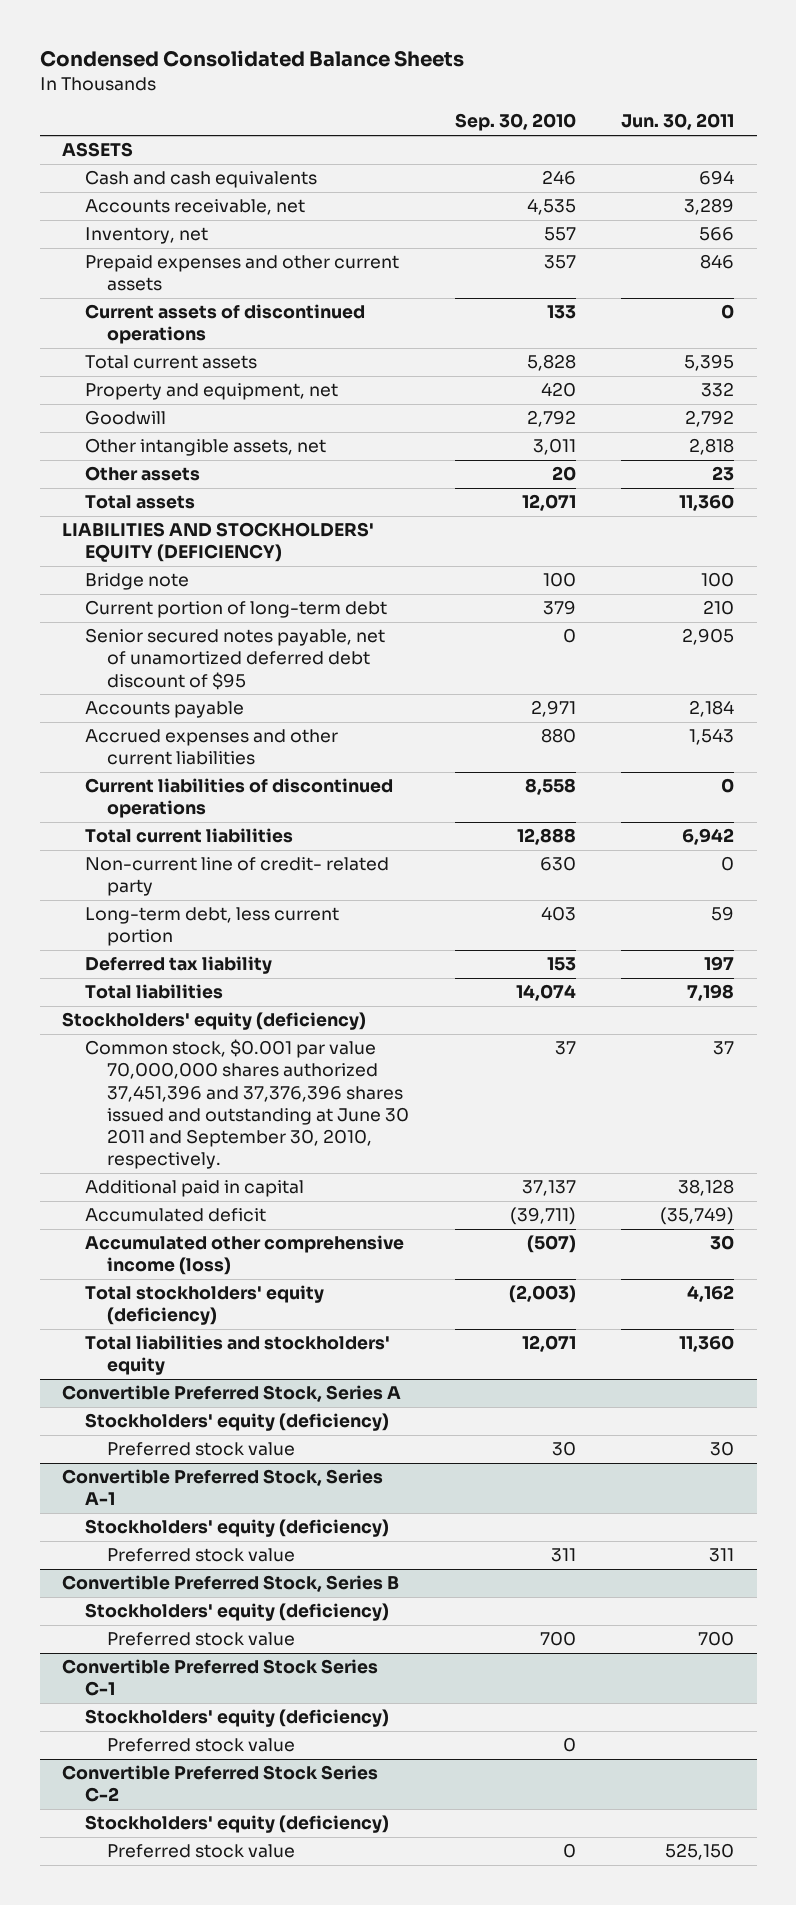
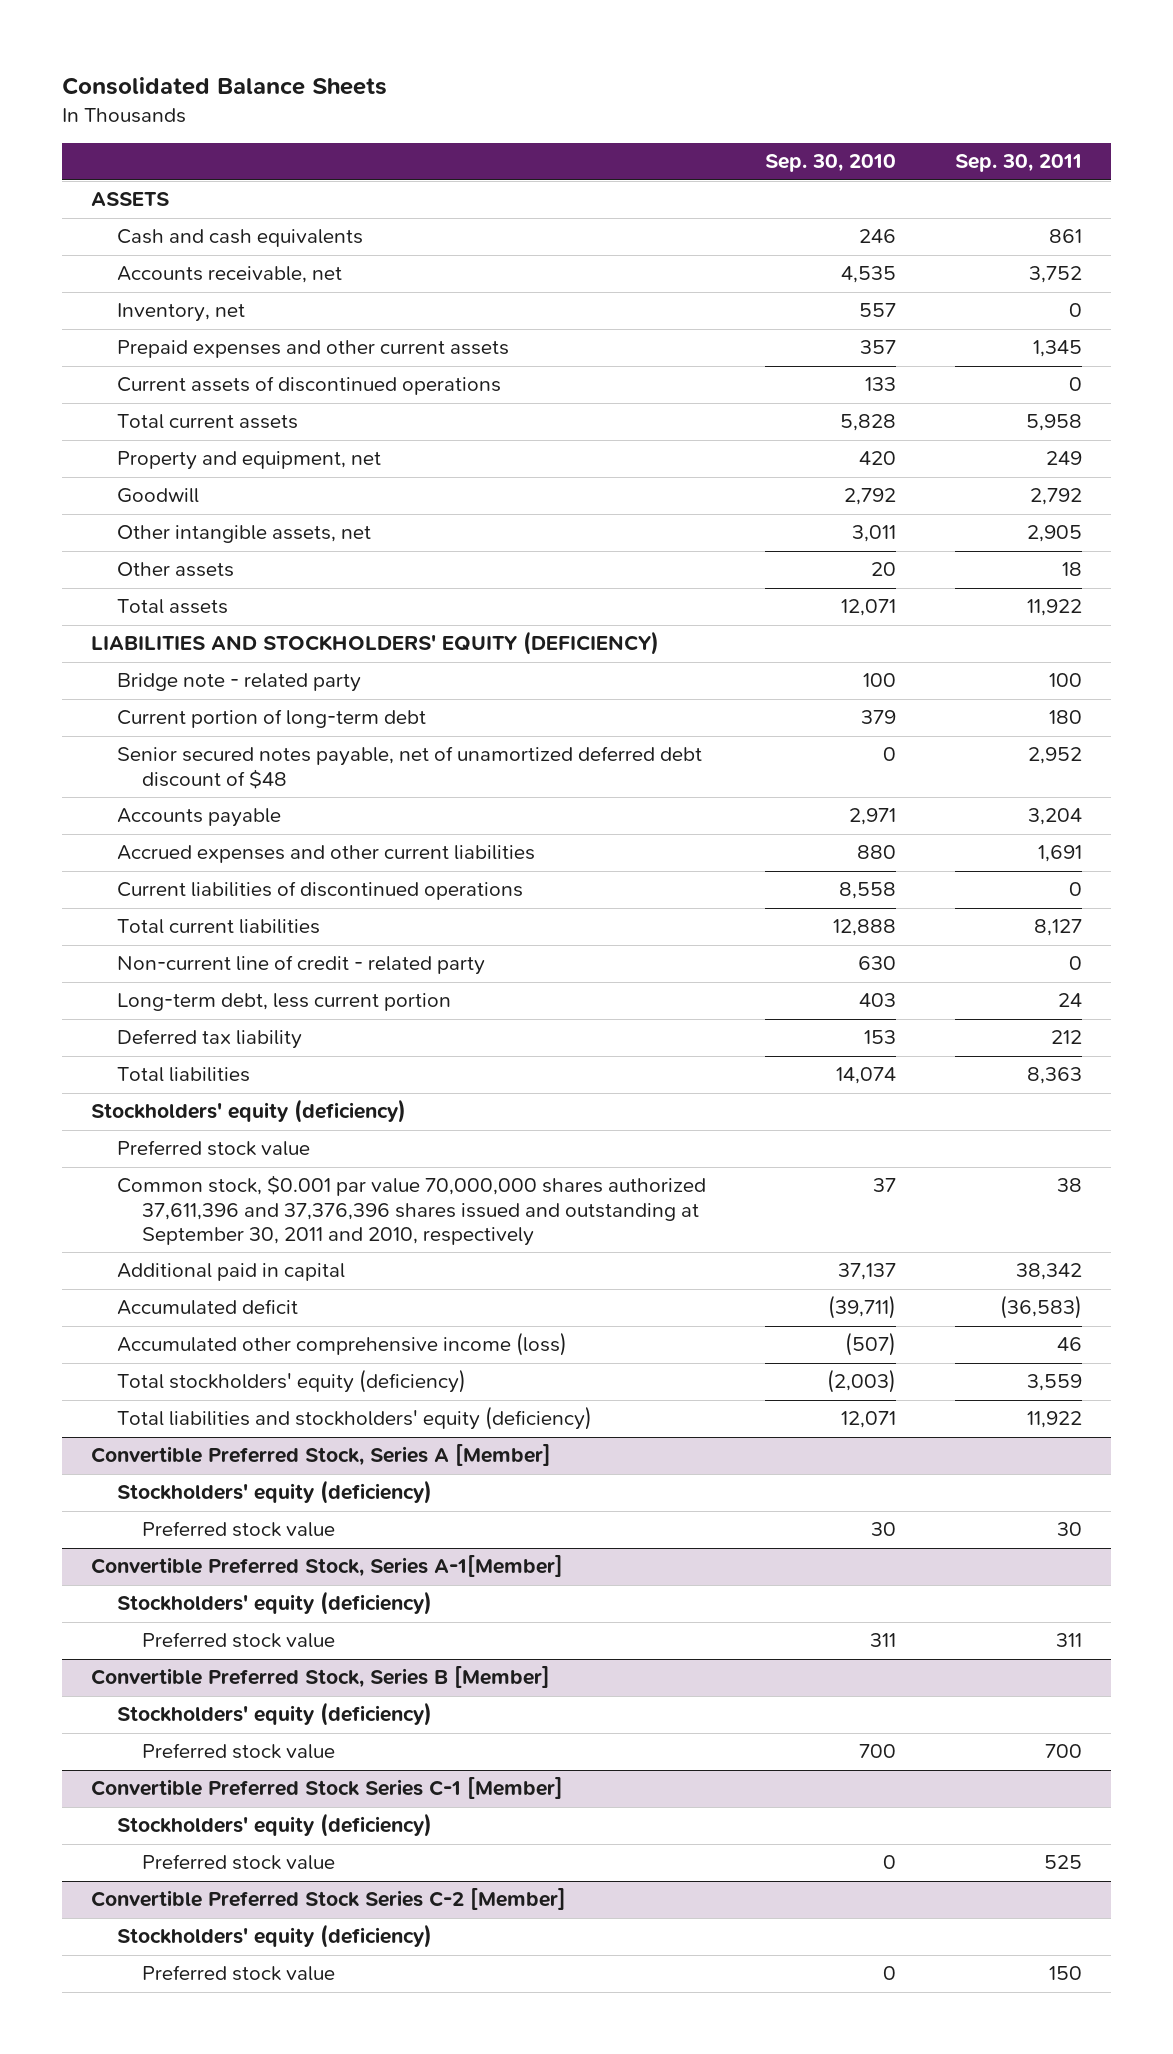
- Condensed Consolidated Balance Sheets
+ Consolidated Balance Sheets
- | Sep. 30, 2010 | Jun. 30, 2011
+ | Sep. 30, 2010 | Sep. 30, 2011
- Bridge note | 100 | 100
+ Bridge note - related party | 100 | 100
- Senior secured notes payable, net of unamortized deferred debt discount of $95 | 0 | 2,905
+ Senior secured notes payable, net of unamortized deferred debt discount of $48 | 0 | 2,952
- Non-current line of credit- related party | 630 | 0
+ Non-current line of credit - related party | 630 | 0
- Common stock, $0.001 par value 70,000,000 shares authorized 37,451,396 and 37,376,396 shares issued and outstanding at June 30 2011 and September 30, 2010, respectively. | 37 | 37
+ Preferred stock value
+ Common stock, $0.001 par value 70,000,000 shares authorized 37,611,396 and 37,376,396 shares issued and outstanding at September 30, 2011 and 2010, respectively | 37 | 38
- Total liabilities and stockholders' equity | 12,071 | 11,360
- Convertible Preferred Stock, Series A
+ Total liabilities and stockholders' equity (deficiency) | 12,071 | 11,922
+ Convertible Preferred Stock, Series A [Member]
- Convertible Preferred Stock, Series A-1
+ Convertible Preferred Stock, Series A-1[Member]
- Convertible Preferred Stock, Series B
+ Convertible Preferred Stock, Series B [Member]
- Convertible Preferred Stock Series C-1
+ Convertible Preferred Stock Series C-1 [Member]
- Convertible Preferred Stock Series C-2
+ Convertible Preferred Stock Series C-2 [Member]

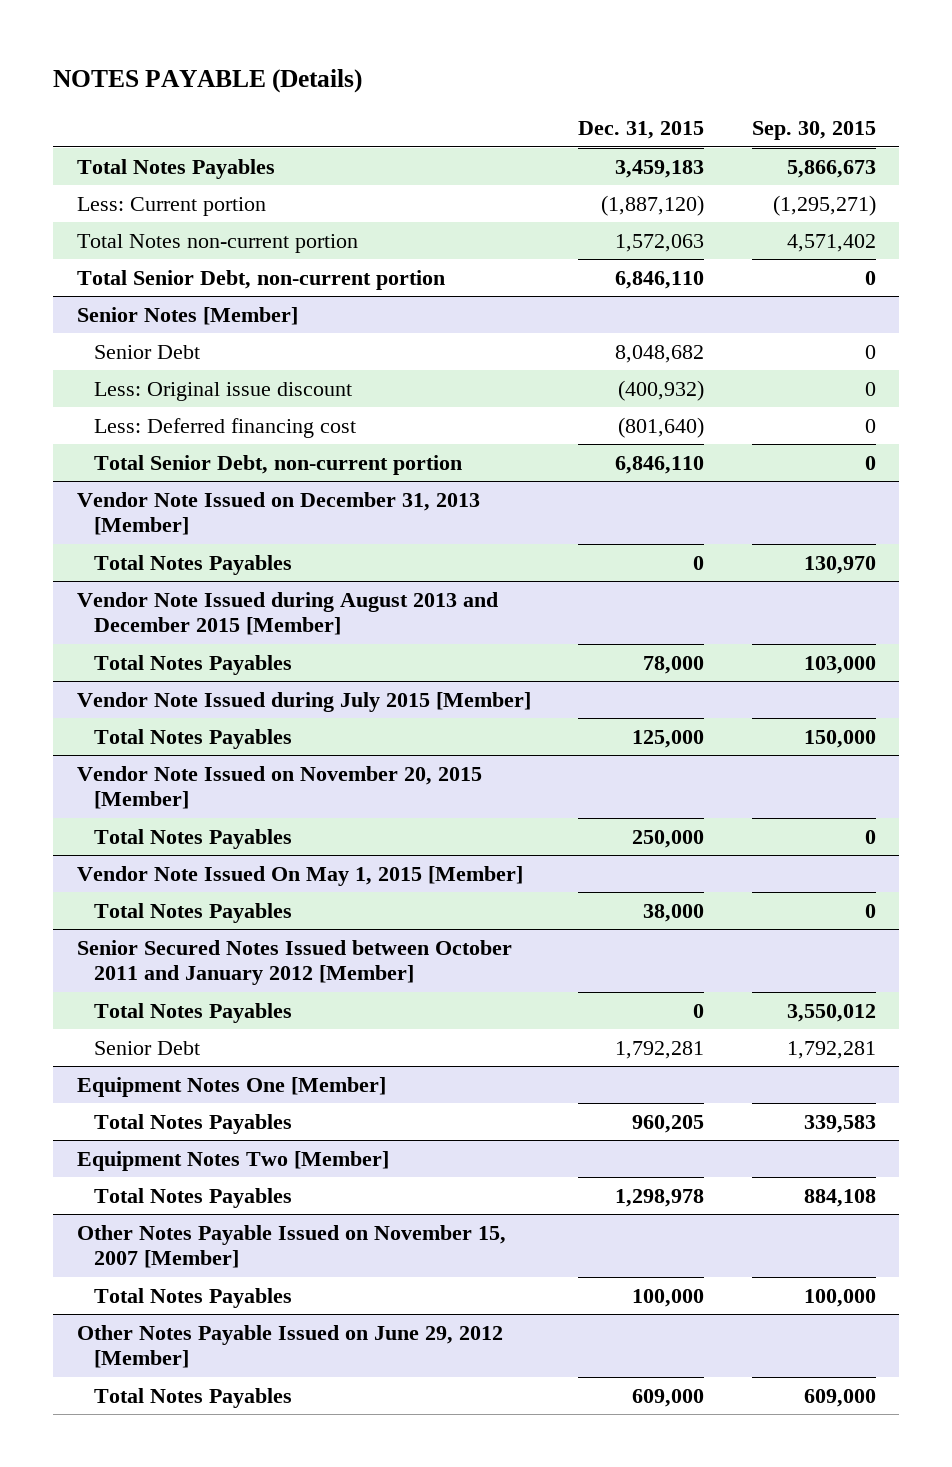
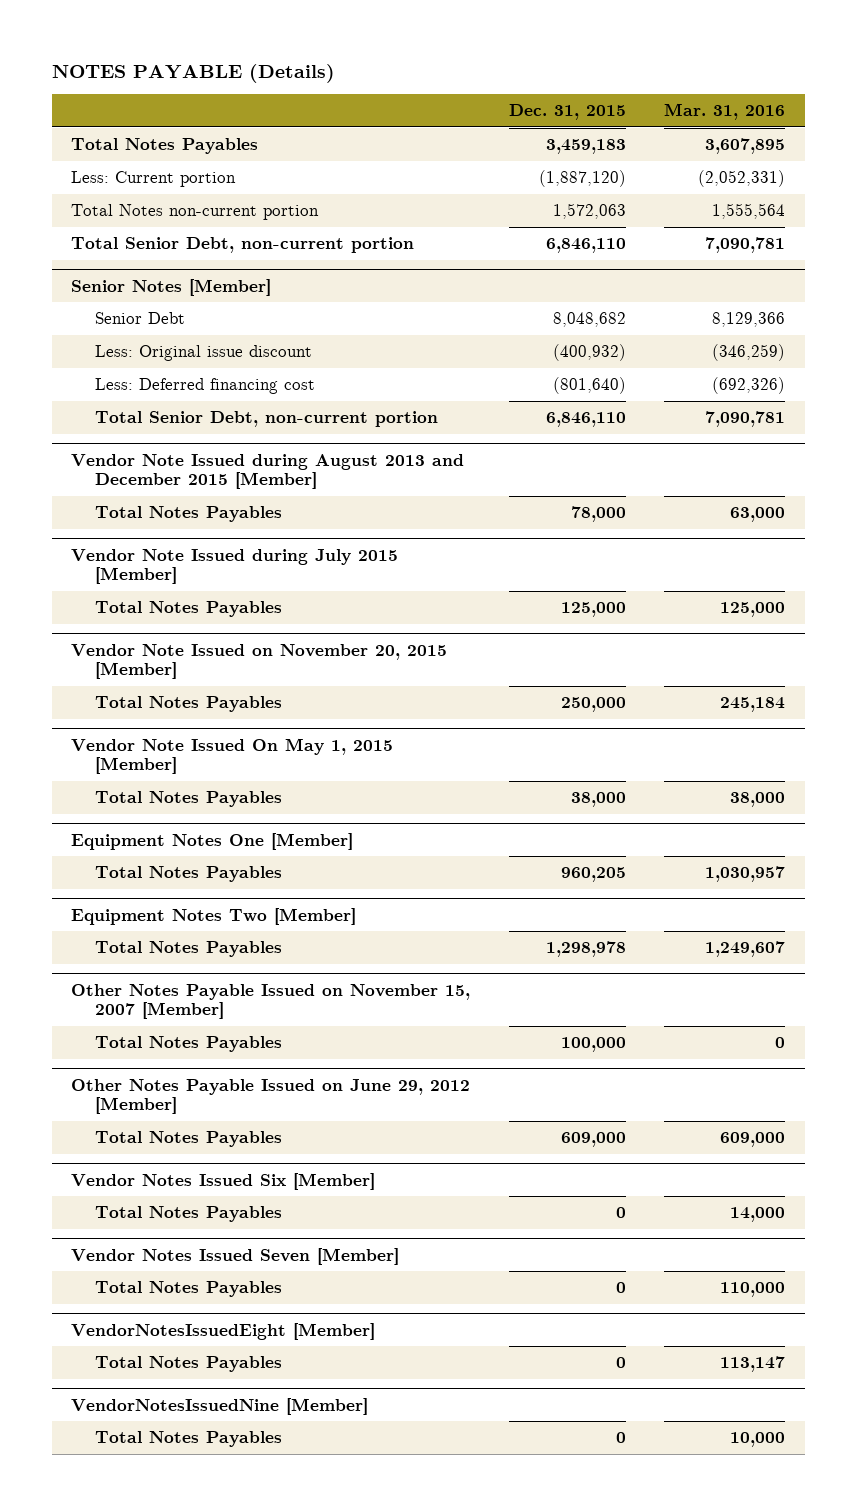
- | Dec. 31, 2015 | Sep. 30, 2015
+ | Dec. 31, 2015 | Mar. 31, 2016
- Vendor Note Issued on December 31, 2013 [Member]
- Total Notes Payables | 0 | 130,970
- Senior Secured Notes Issued between October 2011 and January 2012 [Member]
- Total Notes Payables | 0 | 3,550,012
- Senior Debt | 1,792,281 | 1,792,281
+ Vendor Notes Issued Six [Member]
+ Total Notes Payables | 0 | 14,000
+ Vendor Notes Issued Seven [Member]
+ Total Notes Payables | 0 | 110,000
+ VendorNotesIssuedEight [Member]
+ Total Notes Payables | 0 | 113,147
+ VendorNotesIssuedNine [Member]
+ Total Notes Payables | 0 | 10,000

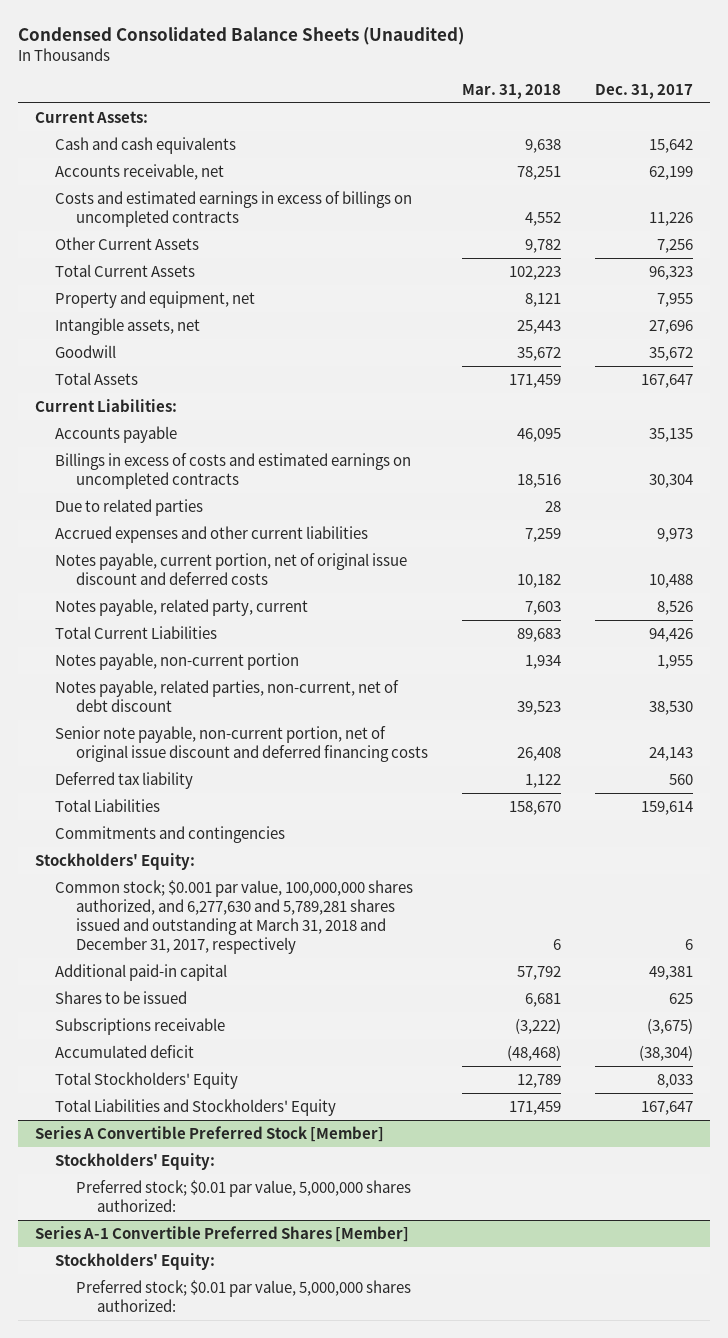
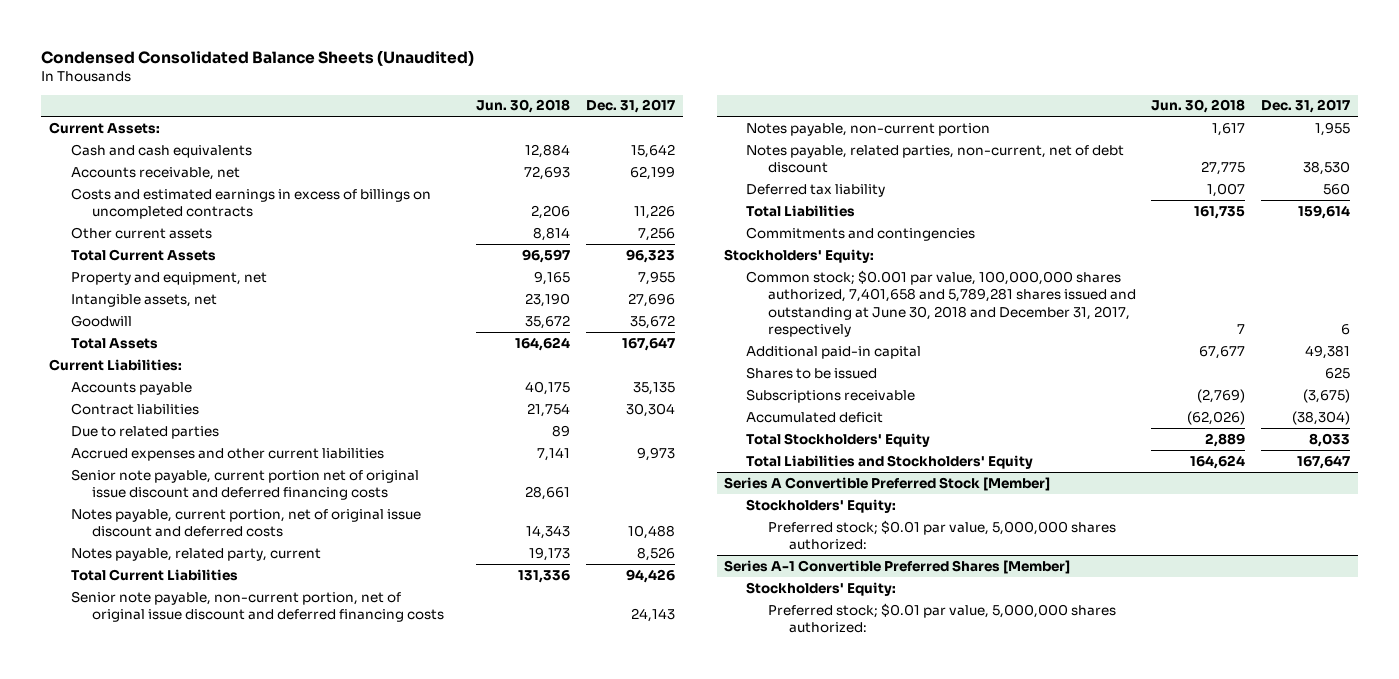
- | Mar. 31, 2018 | Dec. 31, 2017
+ | Jun. 30, 2018 | Dec. 31, 2017
- Other Current Assets | 9,782 | 7,256
+ Other current assets | 8,814 | 7,256
- Billings in excess of costs and estimated earnings on uncompleted contracts | 18,516 | 30,304
+ Contract liabilities | 21,754 | 30,304
+ Senior note payable, current portion net of original issue discount and deferred financing costs | 28,661 |
moved up: Senior note payable, non-current portion, net of original issue discount and deferred financing costs | | 24,143
- Common stock; $0.001 par value, 100,000,000 shares authorized, and 6,277,630 and 5,789,281 shares issued and outstanding at March 31, 2018 and December 31, 2017, respectively | 6 | 6
+ Common stock; $0.001 par value, 100,000,000 shares authorized, 7,401,658 and 5,789,281 shares issued and outstanding at June 30, 2018 and December 31, 2017, respectively | 7 | 6

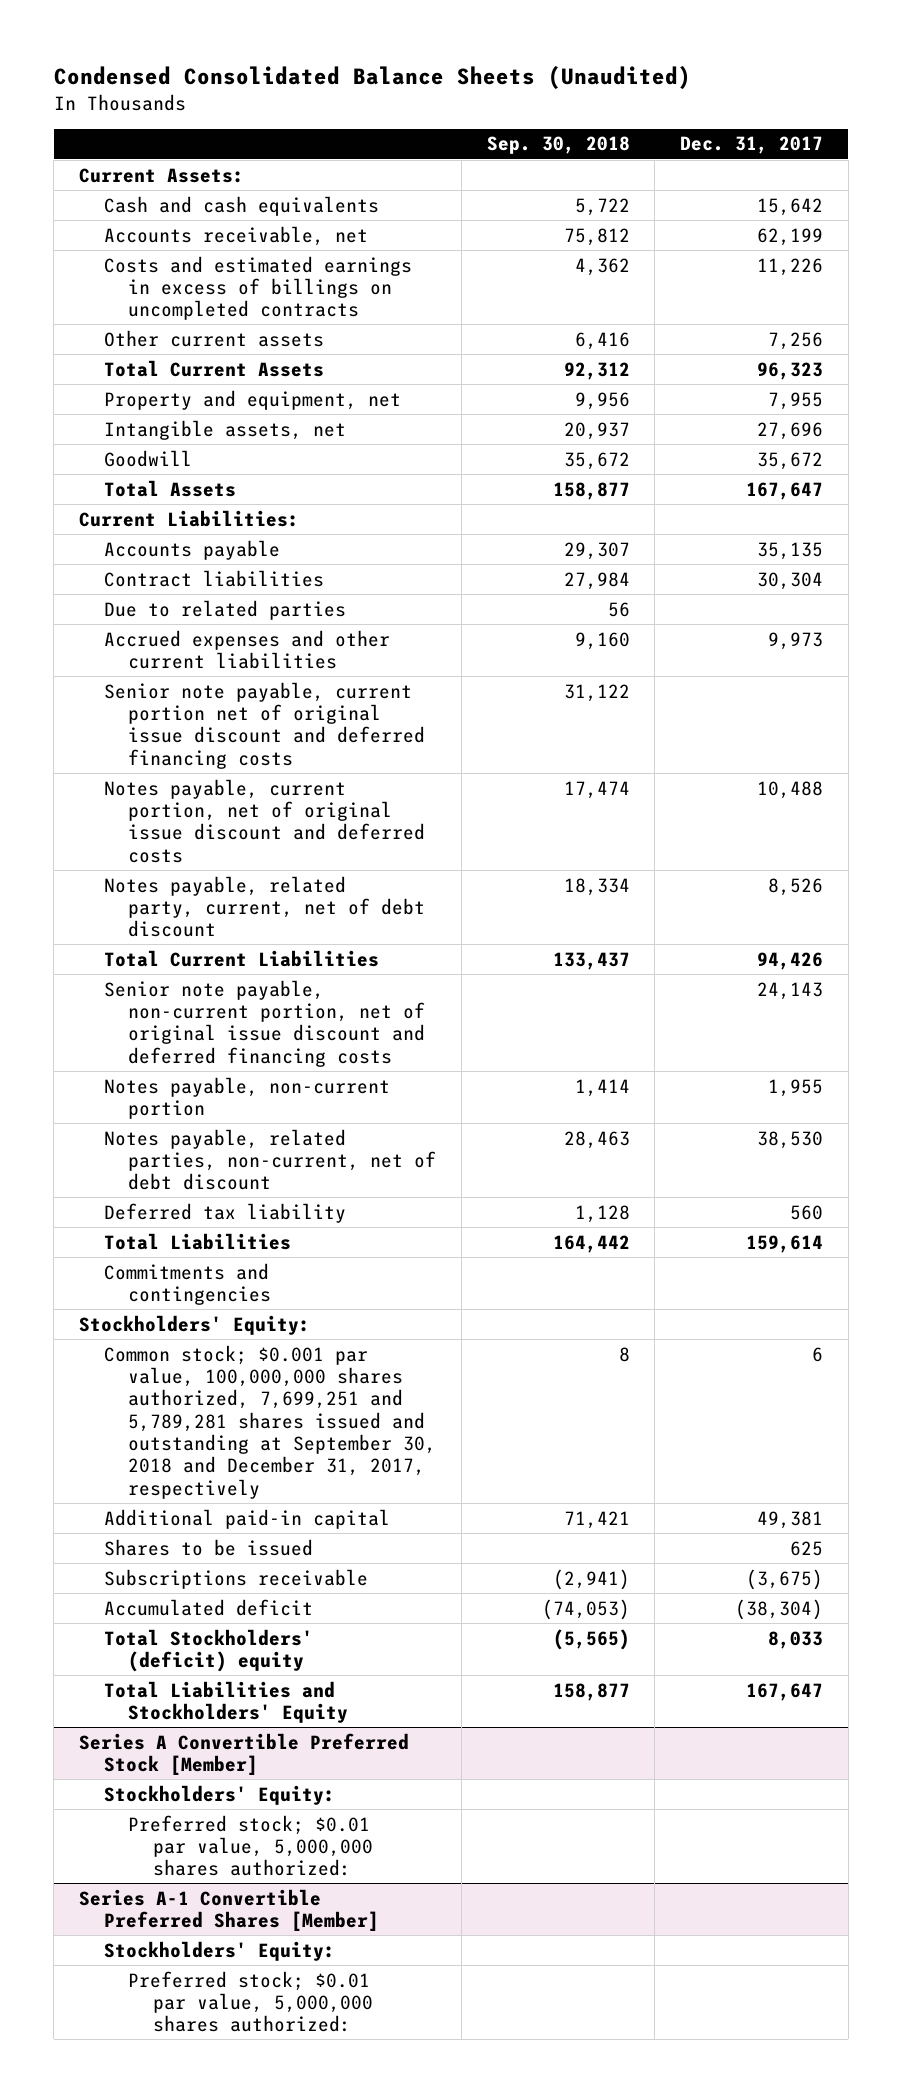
- | Jun. 30, 2018 | Dec. 31, 2017
+ | Sep. 30, 2018 | Dec. 31, 2017
- Notes payable, related party, current | 19,173 | 8,526
+ Notes payable, related party, current, net of debt discount | 18,334 | 8,526
- Common stock; $0.001 par value, 100,000,000 shares authorized, 7,401,658 and 5,789,281 shares issued and outstanding at June 30, 2018 and December 31, 2017, respectively | 7 | 6
+ Common stock; $0.001 par value, 100,000,000 shares authorized, 7,699,251 and 5,789,281 shares issued and outstanding at September 30, 2018 and December 31, 2017, respectively | 8 | 6
- Total Stockholders' Equity | 2,889 | 8,033
+ Total Stockholders' (deficit) equity | (5,565) | 8,033

